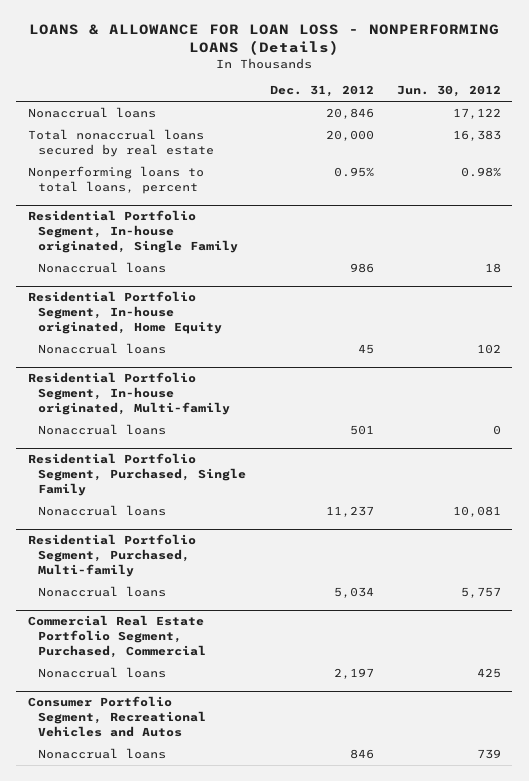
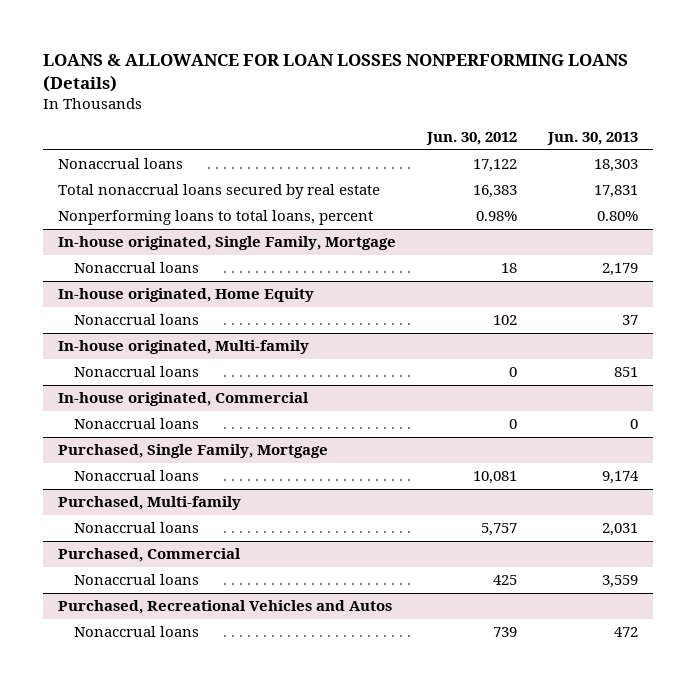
- LOANS & ALLOWANCE FOR LOAN LOSS - NONPERFORMING LOANS (Details)
+ LOANS & ALLOWANCE FOR LOAN LOSSES NONPERFORMING LOANS (Details)
- | Dec. 31, 2012 | Jun. 30, 2012
+ | Jun. 30, 2012 | Jun. 30, 2013
- Residential Portfolio Segment, In-house originated, Single Family
+ In-house originated, Single Family, Mortgage
- Residential Portfolio Segment, In-house originated, Home Equity
+ In-house originated, Home Equity
- Residential Portfolio Segment, In-house originated, Multi-family
+ In-house originated, Multi-family
- Residential Portfolio Segment, Purchased, Single Family
+ In-house originated, Commercial
+ Nonaccrual loans | 0 | 0
+ Purchased, Single Family, Mortgage
- Residential Portfolio Segment, Purchased, Multi-family
+ Purchased, Multi-family
- Commercial Real Estate Portfolio Segment, Purchased, Commercial
+ Purchased, Commercial
- Consumer Portfolio Segment, Recreational Vehicles and Autos
+ Purchased, Recreational Vehicles and Autos

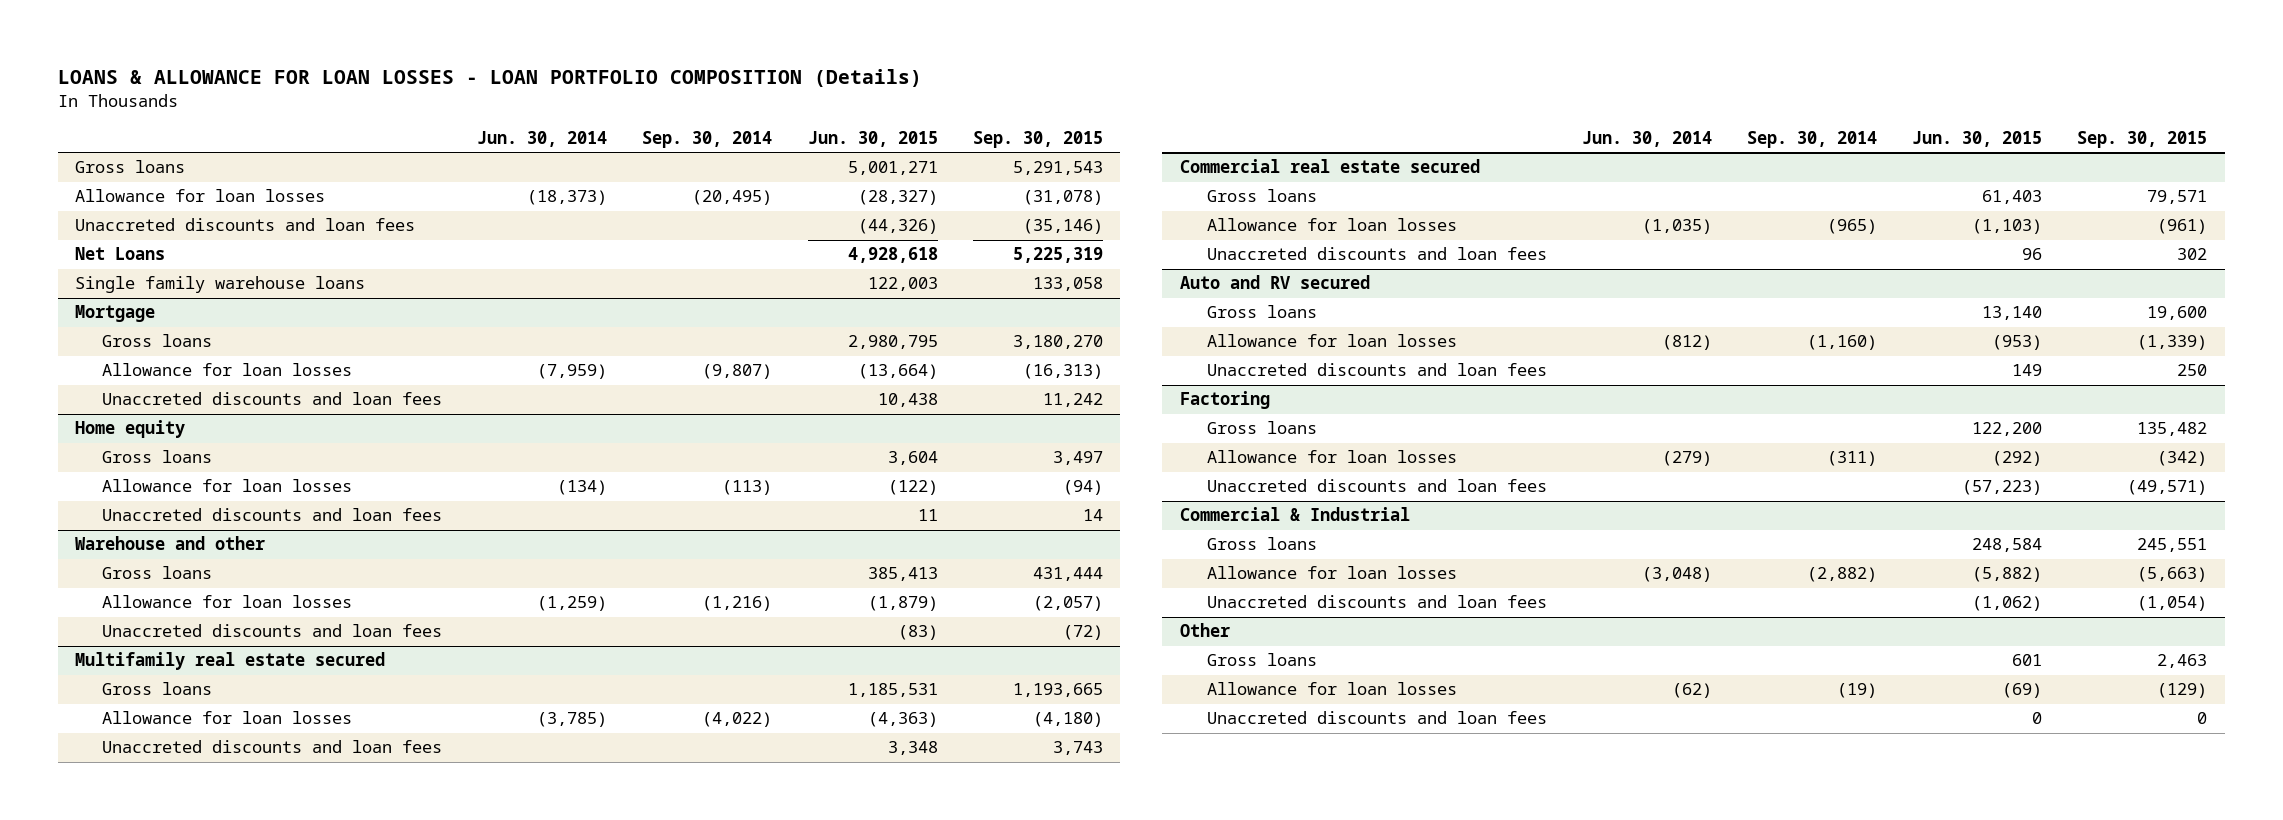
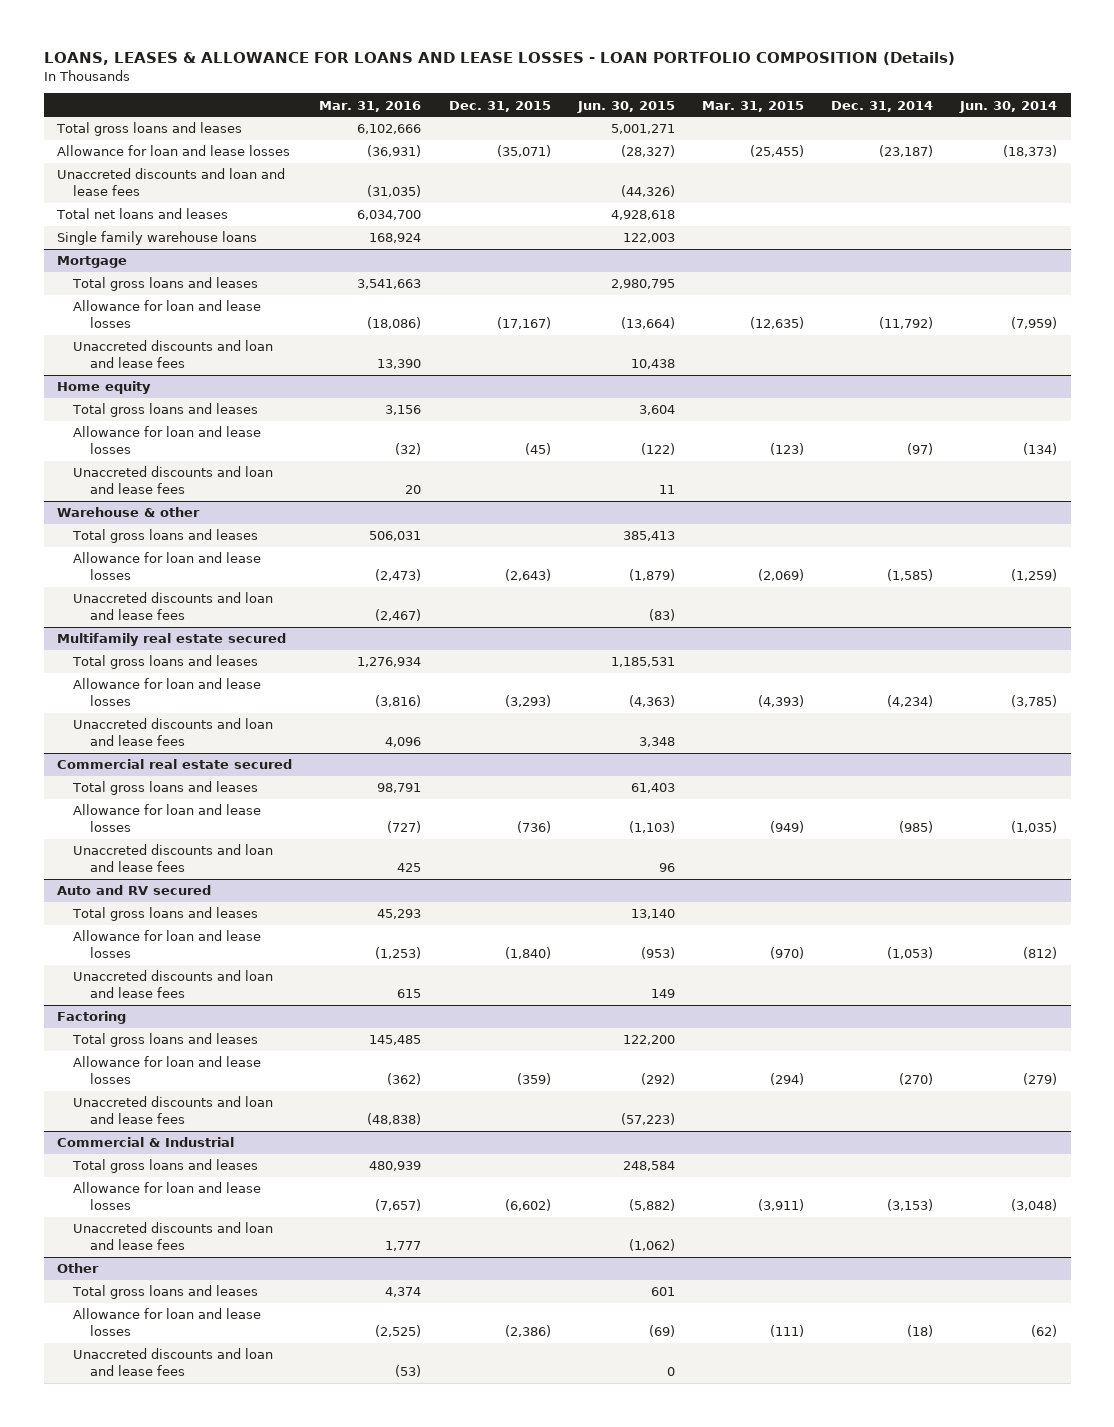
- LOANS & ALLOWANCE FOR LOAN LOSSES - LOAN PORTFOLIO COMPOSITION (Details)
+ LOANS, LEASES & ALLOWANCE FOR LOANS AND LEASE LOSSES - LOAN PORTFOLIO COMPOSITION (Details)
- | Jun. 30, 2014 | Sep. 30, 2014 | Jun. 30, 2015 | Sep. 30, 2015
+ | Mar. 31, 2016 | Dec. 31, 2015 | Jun. 30, 2015 | Mar. 31, 2015 | Dec. 31, 2014 | Jun. 30, 2014
- Gross loans | | | 5,001,271 | 5,291,543
- Allowance for loan losses | (18,373) | (20,495) | (28,327) | (31,078)
- Unaccreted discounts and loan fees | | | (44,326) | (35,146)
- Net Loans | | | 4,928,618 | 5,225,319
+ Total gross loans and leases | 6,102,666 | | 5,001,271 | | |
+ Allowance for loan and lease losses | (36,931) | (35,071) | (28,327) | (25,455) | (23,187) | (18,373)
+ Unaccreted discounts and loan and lease fees | (31,035) | | (44,326) | | |
+ Total net loans and leases | 6,034,700 | | 4,928,618 | | |
@ Mortgage
- Gross loans | | | 2,980,795 | 3,180,270
- Allowance for loan losses | (7,959) | (9,807) | (13,664) | (16,313)
- Unaccreted discounts and loan fees | | | 10,438 | 11,242
+ Total gross loans and leases | 3,541,663 | | 2,980,795 | | |
+ Allowance for loan and lease losses | (18,086) | (17,167) | (13,664) | (12,635) | (11,792) | (7,959)
+ Unaccreted discounts and loan and lease fees | 13,390 | | 10,438 | | |
@ Home equity
- Gross loans | | | 3,604 | 3,497
- Allowance for loan losses | (134) | (113) | (122) | (94)
- Unaccreted discounts and loan fees | | | 11 | 14
- Warehouse and other
- Gross loans | | | 385,413 | 431,444
- Allowance for loan losses | (1,259) | (1,216) | (1,879) | (2,057)
- Unaccreted discounts and loan fees | | | (83) | (72)
@ Home equity
+ Total gross loans and leases | 3,156 | | 3,604 | | |
+ Allowance for loan and lease losses | (32) | (45) | (122) | (123) | (97) | (134)
+ Unaccreted discounts and loan and lease fees | 20 | | 11 | | |
+ Warehouse & other
+ Total gross loans and leases | 506,031 | | 385,413 | | |
+ Allowance for loan and lease losses | (2,473) | (2,643) | (1,879) | (2,069) | (1,585) | (1,259)
+ Unaccreted discounts and loan and lease fees | (2,467) | | (83) | | |
@ Multifamily real estate secured
- Gross loans | | | 1,185,531 | 1,193,665
- Allowance for loan losses | (3,785) | (4,022) | (4,363) | (4,180)
- Unaccreted discounts and loan fees | | | 3,348 | 3,743
+ Total gross loans and leases | 1,276,934 | | 1,185,531 | | |
+ Allowance for loan and lease losses | (3,816) | (3,293) | (4,363) | (4,393) | (4,234) | (3,785)
+ Unaccreted discounts and loan and lease fees | 4,096 | | 3,348 | | |
@ Commercial real estate secured
- Gross loans | | | 61,403 | 79,571
- Allowance for loan losses | (1,035) | (965) | (1,103) | (961)
- Unaccreted discounts and loan fees | | | 96 | 302
+ Total gross loans and leases | 98,791 | | 61,403 | | |
+ Allowance for loan and lease losses | (727) | (736) | (1,103) | (949) | (985) | (1,035)
+ Unaccreted discounts and loan and lease fees | 425 | | 96 | | |
@ Auto and RV secured
- Gross loans | | | 13,140 | 19,600
- Allowance for loan losses | (812) | (1,160) | (953) | (1,339)
- Unaccreted discounts and loan fees | | | 149 | 250
+ Total gross loans and leases | 45,293 | | 13,140 | | |
+ Allowance for loan and lease losses | (1,253) | (1,840) | (953) | (970) | (1,053) | (812)
+ Unaccreted discounts and loan and lease fees | 615 | | 149 | | |
@ Factoring
- Gross loans | | | 122,200 | 135,482
- Allowance for loan losses | (279) | (311) | (292) | (342)
- Unaccreted discounts and loan fees | | | (57,223) | (49,571)
+ Total gross loans and leases | 145,485 | | 122,200 | | |
+ Allowance for loan and lease losses | (362) | (359) | (292) | (294) | (270) | (279)
+ Unaccreted discounts and loan and lease fees | (48,838) | | (57,223) | | |
@ Commercial & Industrial
- Gross loans | | | 248,584 | 245,551
- Allowance for loan losses | (3,048) | (2,882) | (5,882) | (5,663)
- Unaccreted discounts and loan fees | | | (1,062) | (1,054)
+ Total gross loans and leases | 480,939 | | 248,584 | | |
+ Allowance for loan and lease losses | (7,657) | (6,602) | (5,882) | (3,911) | (3,153) | (3,048)
+ Unaccreted discounts and loan and lease fees | 1,777 | | (1,062) | | |
@ Other
- Gross loans | | | 601 | 2,463
- Allowance for loan losses | (62) | (19) | (69) | (129)
- Unaccreted discounts and loan fees | | | 0 | 0
+ Total gross loans and leases | 4,374 | | 601 | | |
+ Allowance for loan and lease losses | (2,525) | (2,386) | (69) | (111) | (18) | (62)
+ Unaccreted discounts and loan and lease fees | (53) | | 0 | | |

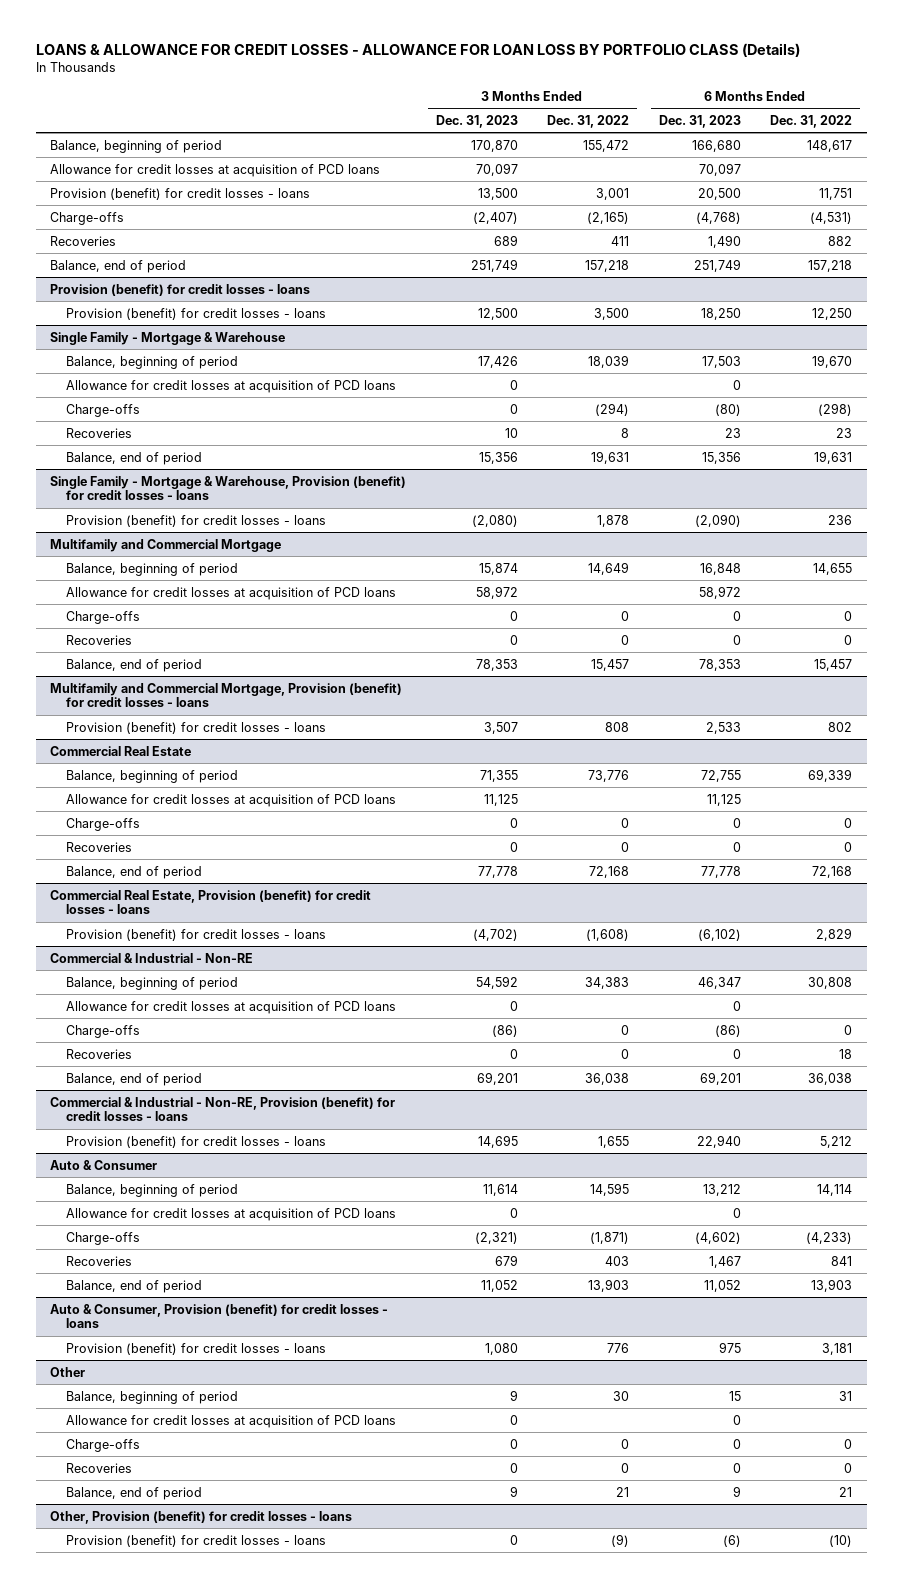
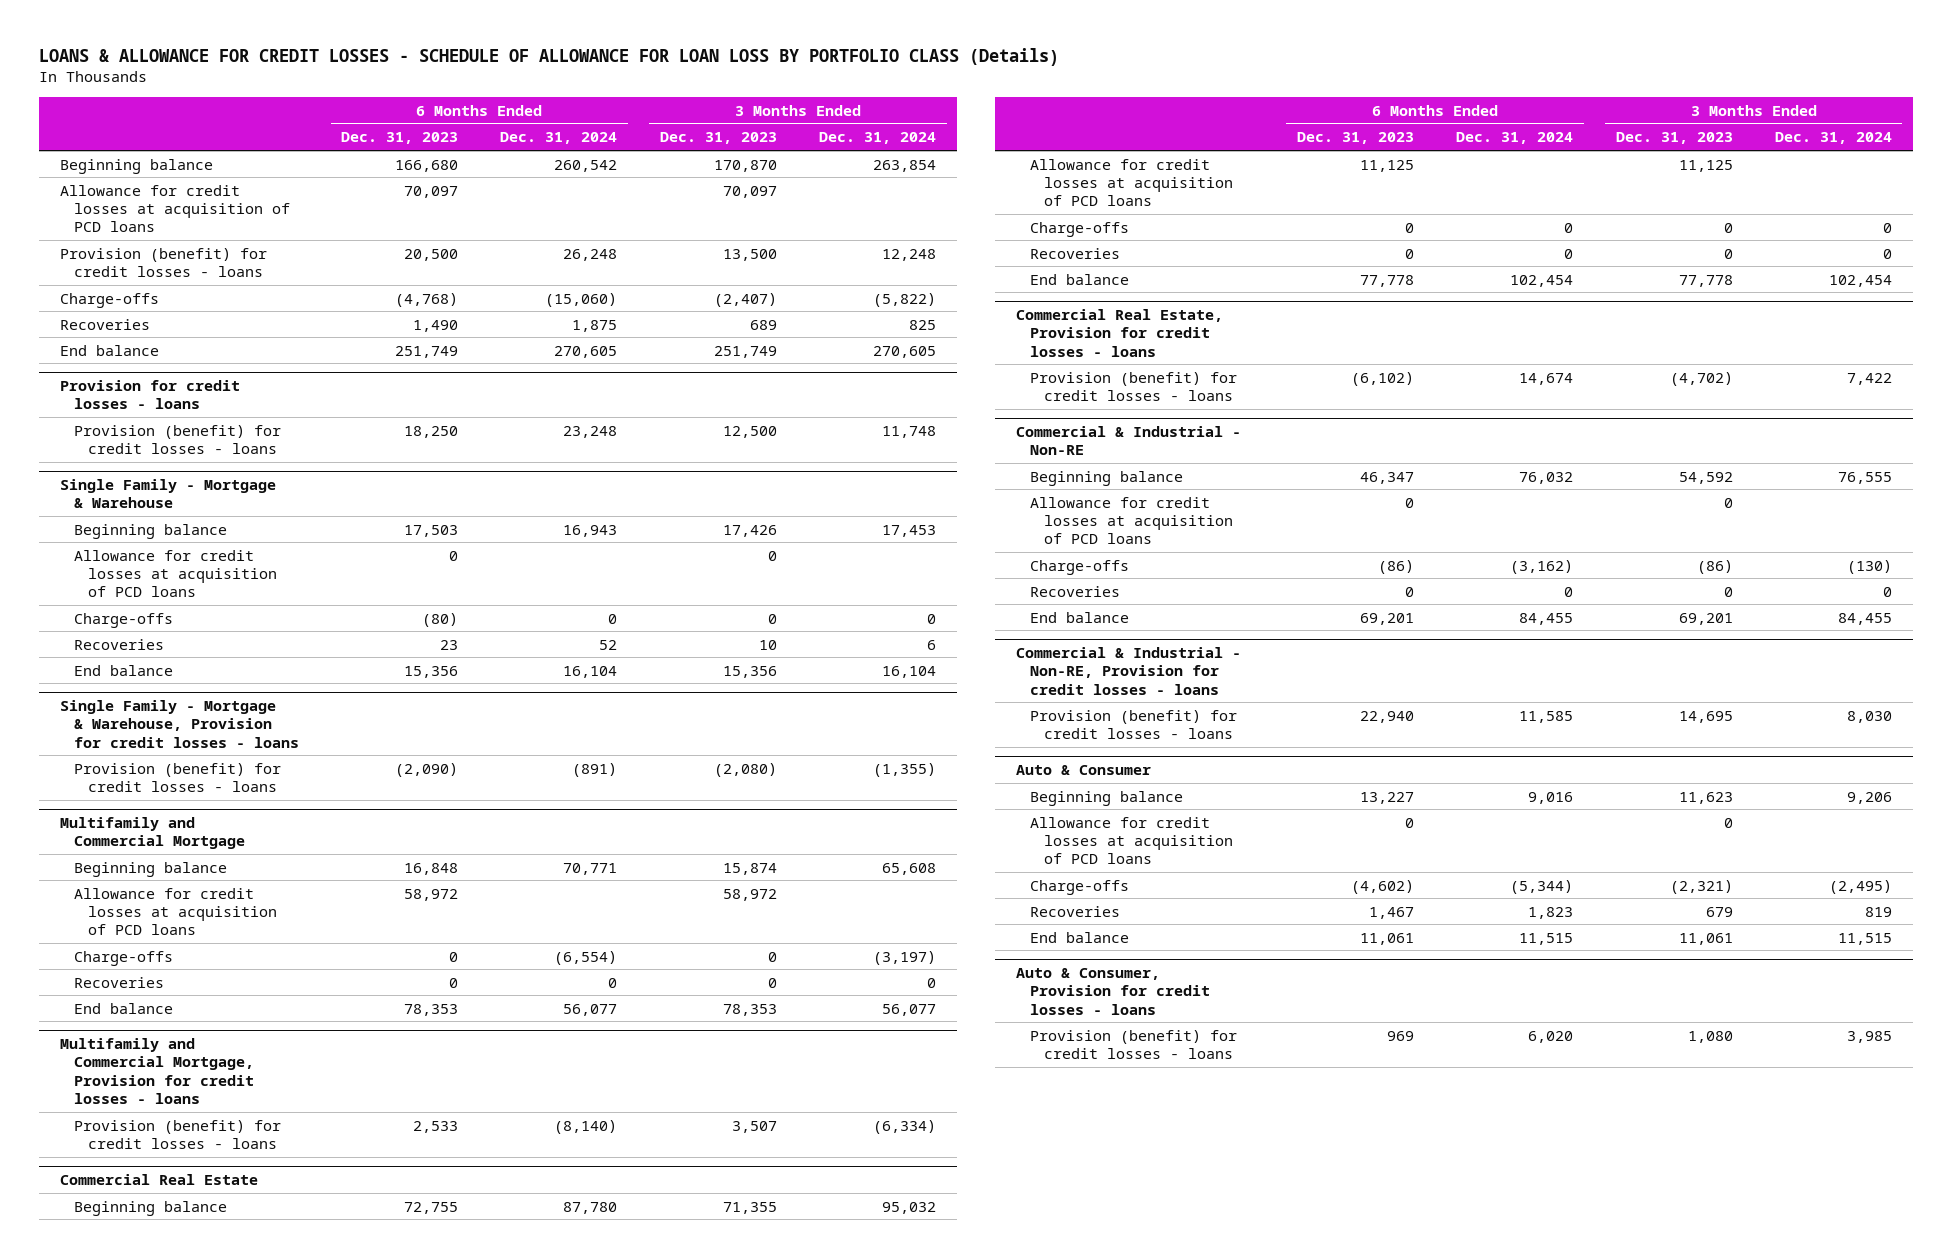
- LOANS & ALLOWANCE FOR CREDIT LOSSES - ALLOWANCE FOR LOAN LOSS BY PORTFOLIO CLASS (Details)
+ LOANS & ALLOWANCE FOR CREDIT LOSSES - SCHEDULE OF ALLOWANCE FOR LOAN LOSS BY PORTFOLIO CLASS (Details)
- | 3 Months Ended Dec. 31, 2023 | 3 Months Ended Dec. 31, 2022 | 6 Months Ended Dec. 31, 2023 | 6 Months Ended Dec. 31, 2022
+ | 6 Months Ended Dec. 31, 2023 | 6 Months Ended Dec. 31, 2024 | 3 Months Ended Dec. 31, 2023 | 3 Months Ended Dec. 31, 2024
- Balance, beginning of period | 170,870 | 155,472 | 166,680 | 148,617
+ Beginning balance | 166,680 | 260,542 | 170,870 | 263,854
- Balance, end of period | 251,749 | 157,218 | 251,749 | 157,218
- Provision (benefit) for credit losses - loans
+ End balance | 251,749 | 270,605 | 251,749 | 270,605
+ Provision for credit losses - loans
@ Single Family - Mortgage & Warehouse
- Balance, beginning of period | 17,426 | 18,039 | 17,503 | 19,670
+ Beginning balance | 17,503 | 16,943 | 17,426 | 17,453
- Balance, end of period | 15,356 | 19,631 | 15,356 | 19,631
- Single Family - Mortgage & Warehouse, Provision (benefit) for credit losses - loans
@ Single Family - Mortgage & Warehouse
+ End balance | 15,356 | 16,104 | 15,356 | 16,104
+ Single Family - Mortgage & Warehouse, Provision for credit losses - loans
@ Multifamily and Commercial Mortgage
- Balance, beginning of period | 15,874 | 14,649 | 16,848 | 14,655
+ Beginning balance | 16,848 | 70,771 | 15,874 | 65,608
- Balance, end of period | 78,353 | 15,457 | 78,353 | 15,457
- Multifamily and Commercial Mortgage, Provision (benefit) for credit losses - loans
@ Multifamily and Commercial Mortgage
+ End balance | 78,353 | 56,077 | 78,353 | 56,077
+ Multifamily and Commercial Mortgage, Provision for credit losses - loans
@ Commercial Real Estate
- Balance, beginning of period | 71,355 | 73,776 | 72,755 | 69,339
+ Beginning balance | 72,755 | 87,780 | 71,355 | 95,032
- Balance, end of period | 77,778 | 72,168 | 77,778 | 72,168
- Commercial Real Estate, Provision (benefit) for credit losses - loans
@ Commercial Real Estate
+ End balance | 77,778 | 102,454 | 77,778 | 102,454
+ Commercial Real Estate, Provision for credit losses - loans
@ Commercial & Industrial - Non-RE
- Balance, beginning of period | 54,592 | 34,383 | 46,347 | 30,808
+ Beginning balance | 46,347 | 76,032 | 54,592 | 76,555
- Balance, end of period | 69,201 | 36,038 | 69,201 | 36,038
- Commercial & Industrial - Non-RE, Provision (benefit) for credit losses - loans
@ Commercial & Industrial - Non-RE
+ End balance | 69,201 | 84,455 | 69,201 | 84,455
+ Commercial & Industrial - Non-RE, Provision for credit losses - loans
@ Auto & Consumer
- Balance, beginning of period | 11,614 | 14,595 | 13,212 | 14,114
+ Beginning balance | 13,227 | 9,016 | 11,623 | 9,206
- Balance, end of period | 11,052 | 13,903 | 11,052 | 13,903
- Auto & Consumer, Provision (benefit) for credit losses - loans
- Provision (benefit) for credit losses - loans | 1,080 | 776 | 975 | 3,181
- Other
- Balance, beginning of period | 9 | 30 | 15 | 31
- Allowance for credit losses at acquisition of PCD loans | 0 | | 0 |
- Charge-offs | 0 | 0 | 0 | 0
- Recoveries | 0 | 0 | 0 | 0
- Balance, end of period | 9 | 21 | 9 | 21
- Other, Provision (benefit) for credit losses - loans
- Provision (benefit) for credit losses - loans | 0 | (9) | (6) | (10)
@ Auto & Consumer
+ End balance | 11,061 | 11,515 | 11,061 | 11,515
+ Auto & Consumer, Provision for credit losses - loans
+ Provision (benefit) for credit losses - loans | 969 | 6,020 | 1,080 | 3,985

